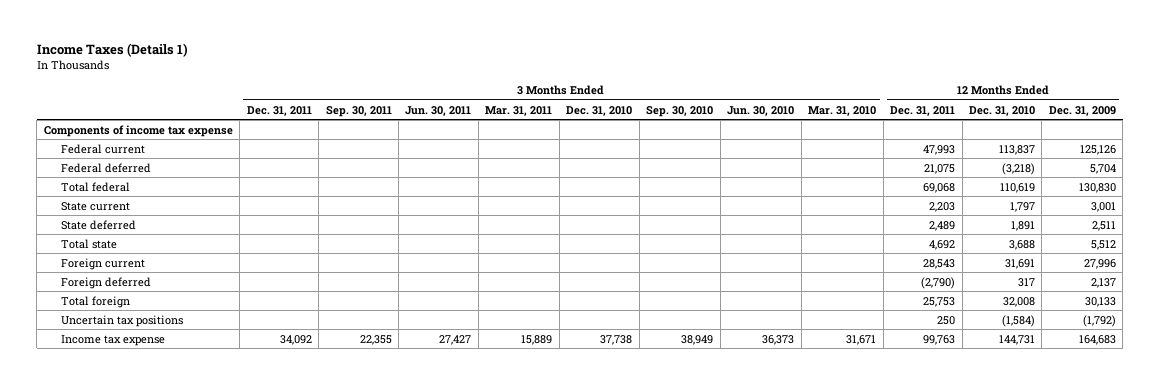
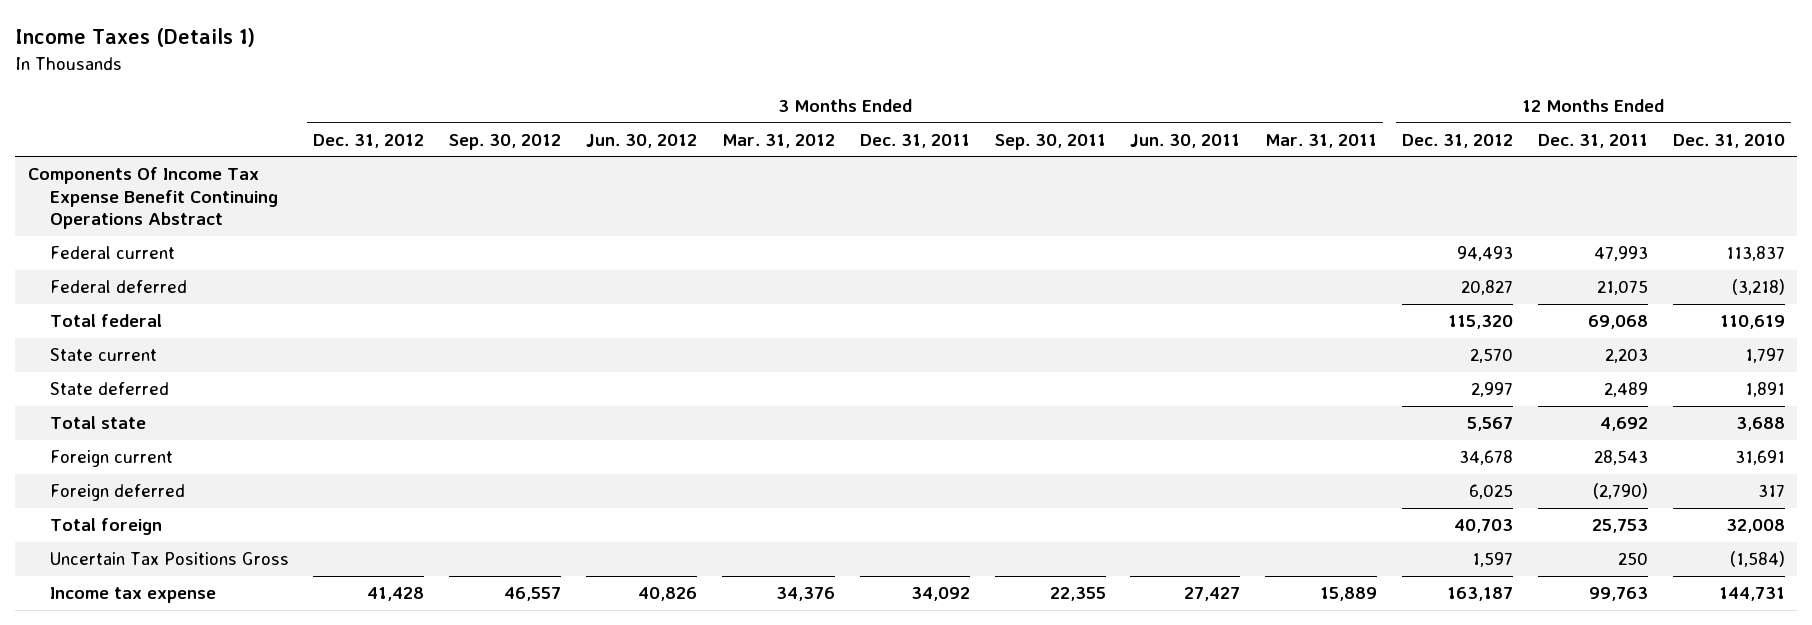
- | 3 Months Ended Dec. 31, 2011 | 3 Months Ended Sep. 30, 2011 | 3 Months Ended Jun. 30, 2011 | 3 Months Ended Mar. 31, 2011 | 3 Months Ended Dec. 31, 2010 | 3 Months Ended Sep. 30, 2010 | 3 Months Ended Jun. 30, 2010 | 3 Months Ended Mar. 31, 2010 | 12 Months Ended Dec. 31, 2011 | 12 Months Ended Dec. 31, 2010 | 12 Months Ended Dec. 31, 2009
+ | 3 Months Ended Dec. 31, 2012 | 3 Months Ended Sep. 30, 2012 | 3 Months Ended Jun. 30, 2012 | 3 Months Ended Mar. 31, 2012 | 3 Months Ended Dec. 31, 2011 | 3 Months Ended Sep. 30, 2011 | 3 Months Ended Jun. 30, 2011 | 3 Months Ended Mar. 31, 2011 | 12 Months Ended Dec. 31, 2012 | 12 Months Ended Dec. 31, 2011 | 12 Months Ended Dec. 31, 2010
- Components of income tax expense
+ Components Of Income Tax Expense Benefit Continuing Operations Abstract
- Uncertain tax positions | | | | | | | | | 250 | (1,584) | (1,792)
+ Uncertain Tax Positions Gross | | | | | | | | | 1,597 | 250 | (1,584)

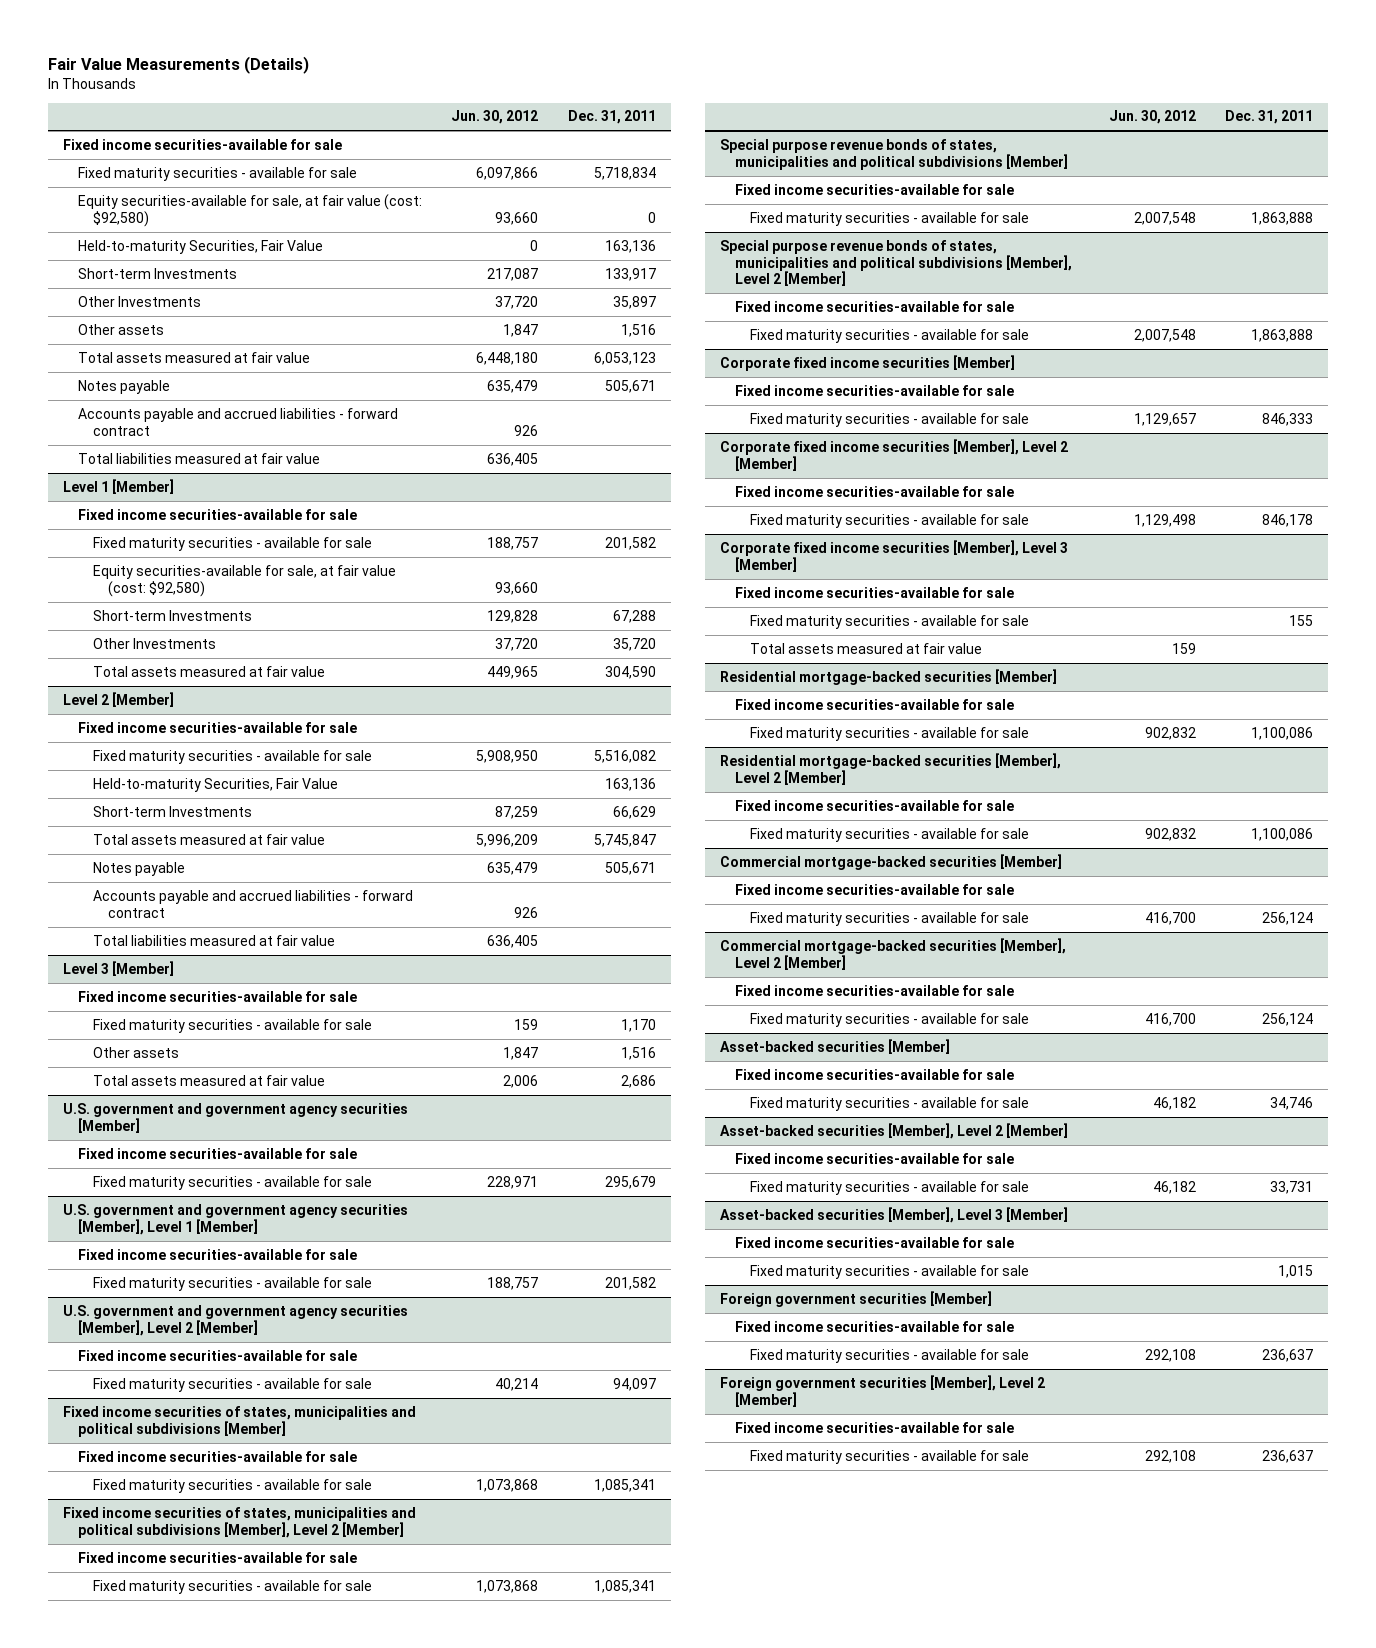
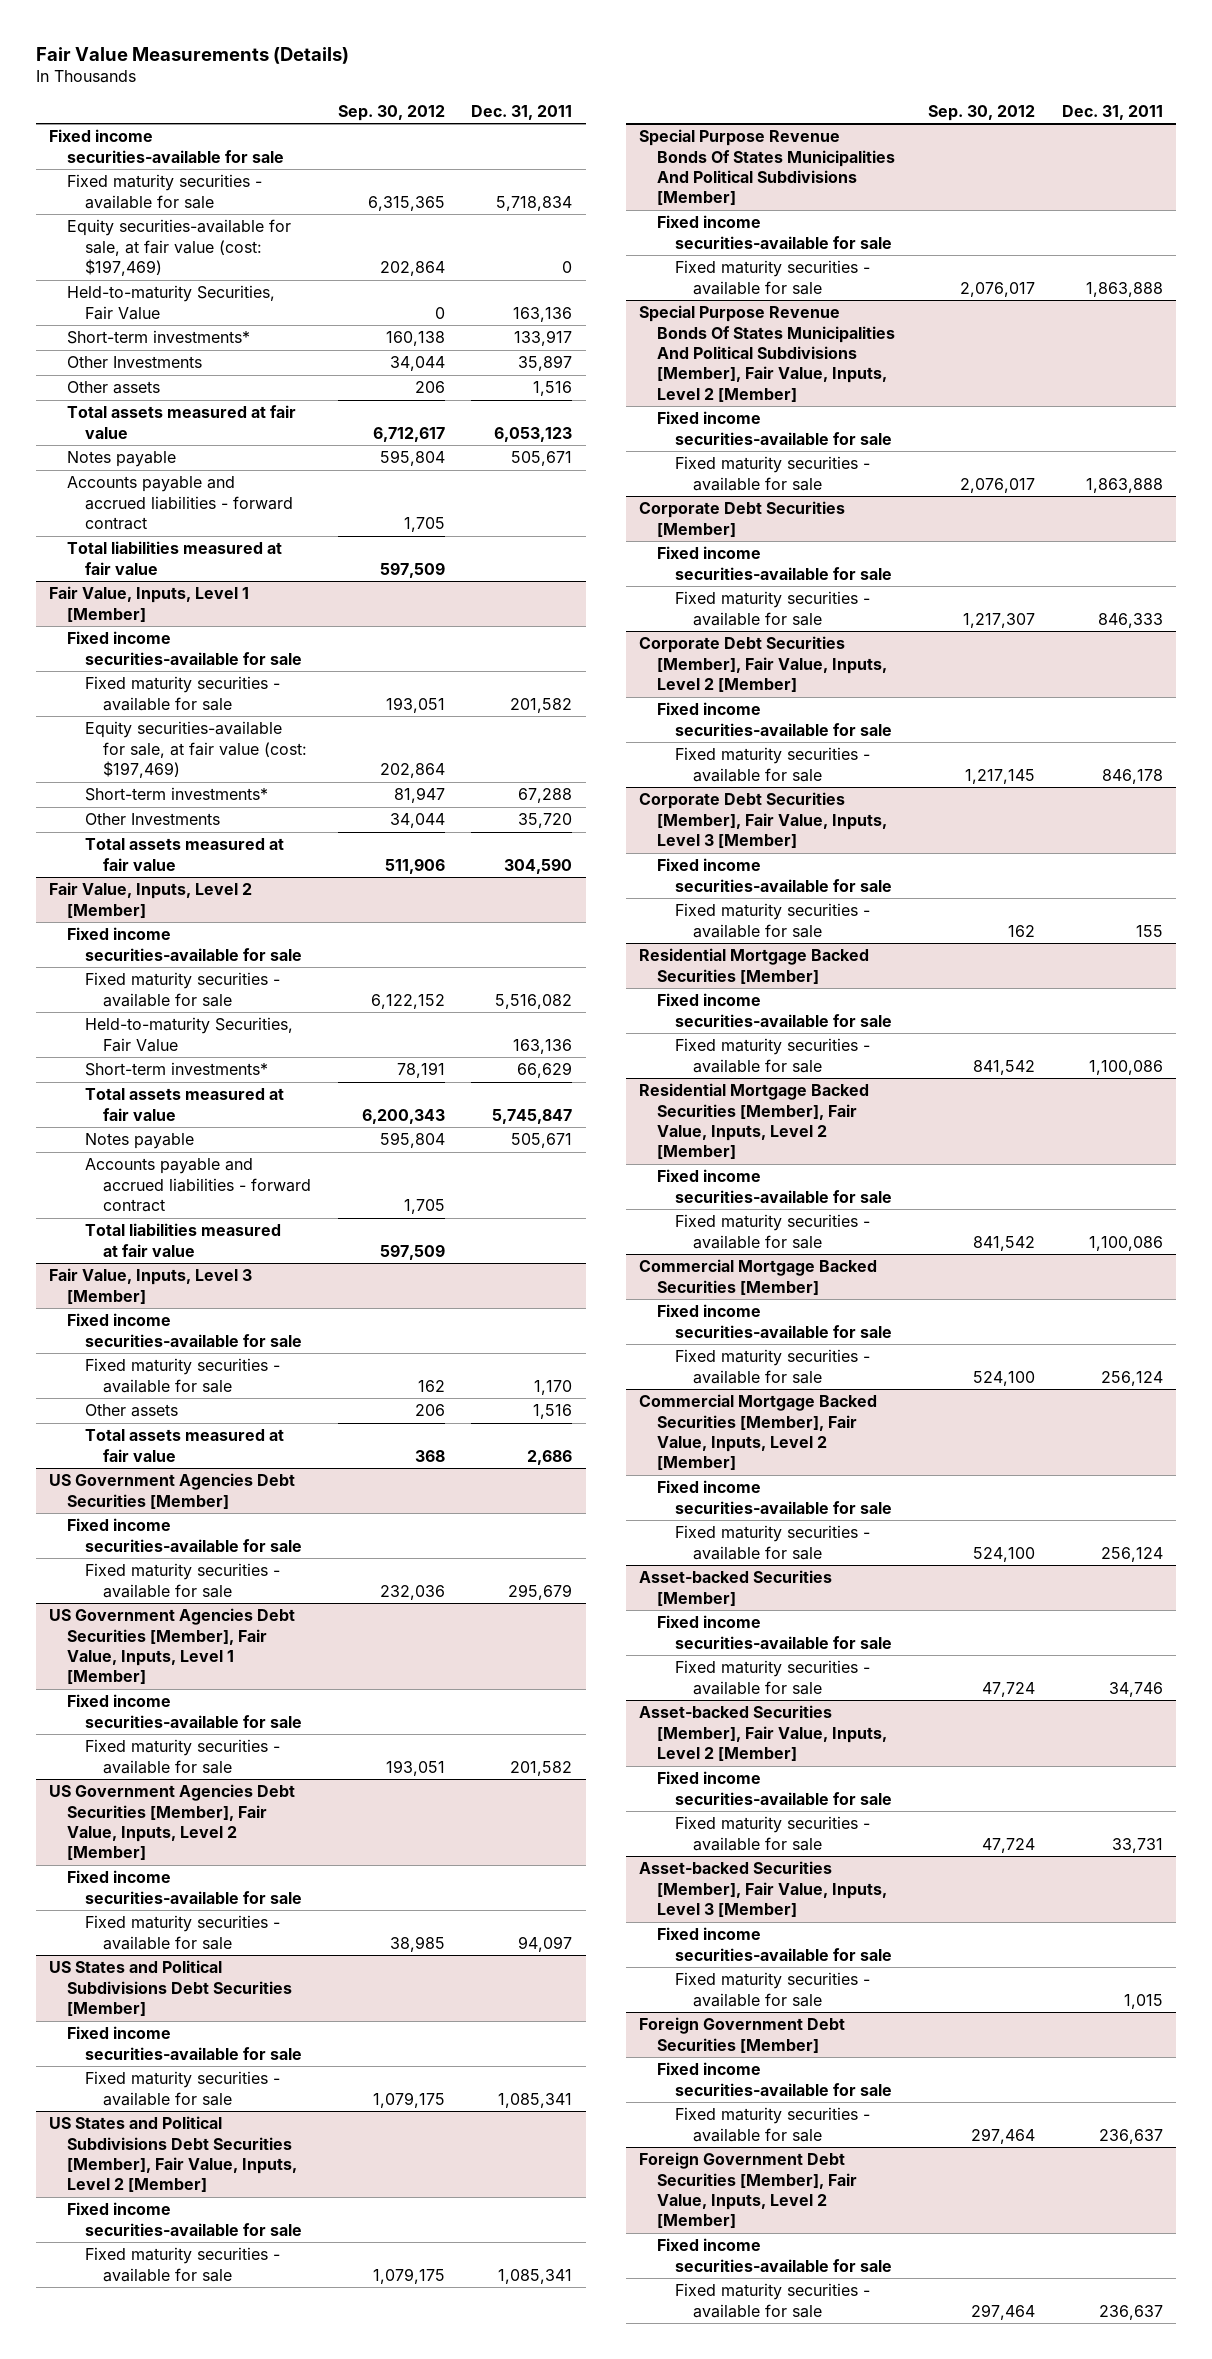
- | Jun. 30, 2012 | Dec. 31, 2011
+ | Sep. 30, 2012 | Dec. 31, 2011
- Equity securities-available for sale, at fair value (cost: $92,580) | 93,660 | 0
+ Equity securities-available for sale, at fair value (cost: $197,469) | 202,864 | 0
- Short-term Investments | 217,087 | 133,917
+ Short-term investments* | 160,138 | 133,917
- Level 1 [Member]
+ Fair Value, Inputs, Level 1 [Member]
- Equity securities-available for sale, at fair value (cost: $92,580) | 93,660 |
- Short-term Investments | 129,828 | 67,288
+ Equity securities-available for sale, at fair value (cost: $197,469) | 202,864 |
+ Short-term investments* | 81,947 | 67,288
- Level 2 [Member]
+ Fair Value, Inputs, Level 2 [Member]
- Short-term Investments | 87,259 | 66,629
+ Short-term investments* | 78,191 | 66,629
- Level 3 [Member]
+ Fair Value, Inputs, Level 3 [Member]
- U.S. government and government agency securities [Member]
+ US Government Agencies Debt Securities [Member]
- U.S. government and government agency securities [Member], Level 1 [Member]
+ US Government Agencies Debt Securities [Member], Fair Value, Inputs, Level 1 [Member]
- U.S. government and government agency securities [Member], Level 2 [Member]
+ US Government Agencies Debt Securities [Member], Fair Value, Inputs, Level 2 [Member]
- Fixed income securities of states, municipalities and political subdivisions [Member]
+ US States and Political Subdivisions Debt Securities [Member]
- Fixed income securities of states, municipalities and political subdivisions [Member], Level 2 [Member]
+ US States and Political Subdivisions Debt Securities [Member], Fair Value, Inputs, Level 2 [Member]
- Special purpose revenue bonds of states, municipalities and political subdivisions [Member]
+ Special Purpose Revenue Bonds Of States Municipalities And Political Subdivisions [Member]
- Special purpose revenue bonds of states, municipalities and political subdivisions [Member], Level 2 [Member]
+ Special Purpose Revenue Bonds Of States Municipalities And Political Subdivisions [Member], Fair Value, Inputs, Level 2 [Member]
- Corporate fixed income securities [Member]
+ Corporate Debt Securities [Member]
- Corporate fixed income securities [Member], Level 2 [Member]
+ Corporate Debt Securities [Member], Fair Value, Inputs, Level 2 [Member]
- Corporate fixed income securities [Member], Level 3 [Member]
+ Corporate Debt Securities [Member], Fair Value, Inputs, Level 3 [Member]
- Total assets measured at fair value | 159 |
- Residential mortgage-backed securities [Member]
+ Residential Mortgage Backed Securities [Member]
- Residential mortgage-backed securities [Member], Level 2 [Member]
+ Residential Mortgage Backed Securities [Member], Fair Value, Inputs, Level 2 [Member]
- Commercial mortgage-backed securities [Member]
+ Commercial Mortgage Backed Securities [Member]
- Commercial mortgage-backed securities [Member], Level 2 [Member]
+ Commercial Mortgage Backed Securities [Member], Fair Value, Inputs, Level 2 [Member]
- Asset-backed securities [Member]
+ Asset-backed Securities [Member]
- Asset-backed securities [Member], Level 2 [Member]
+ Asset-backed Securities [Member], Fair Value, Inputs, Level 2 [Member]
- Asset-backed securities [Member], Level 3 [Member]
+ Asset-backed Securities [Member], Fair Value, Inputs, Level 3 [Member]
- Foreign government securities [Member]
+ Foreign Government Debt Securities [Member]
- Foreign government securities [Member], Level 2 [Member]
+ Foreign Government Debt Securities [Member], Fair Value, Inputs, Level 2 [Member]

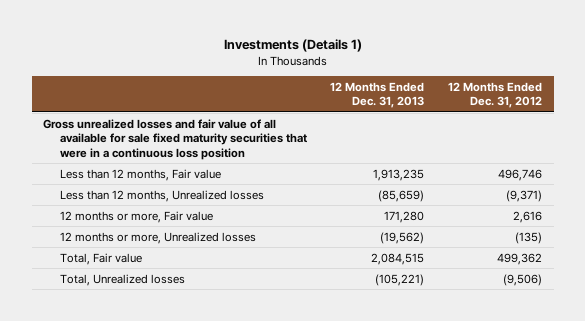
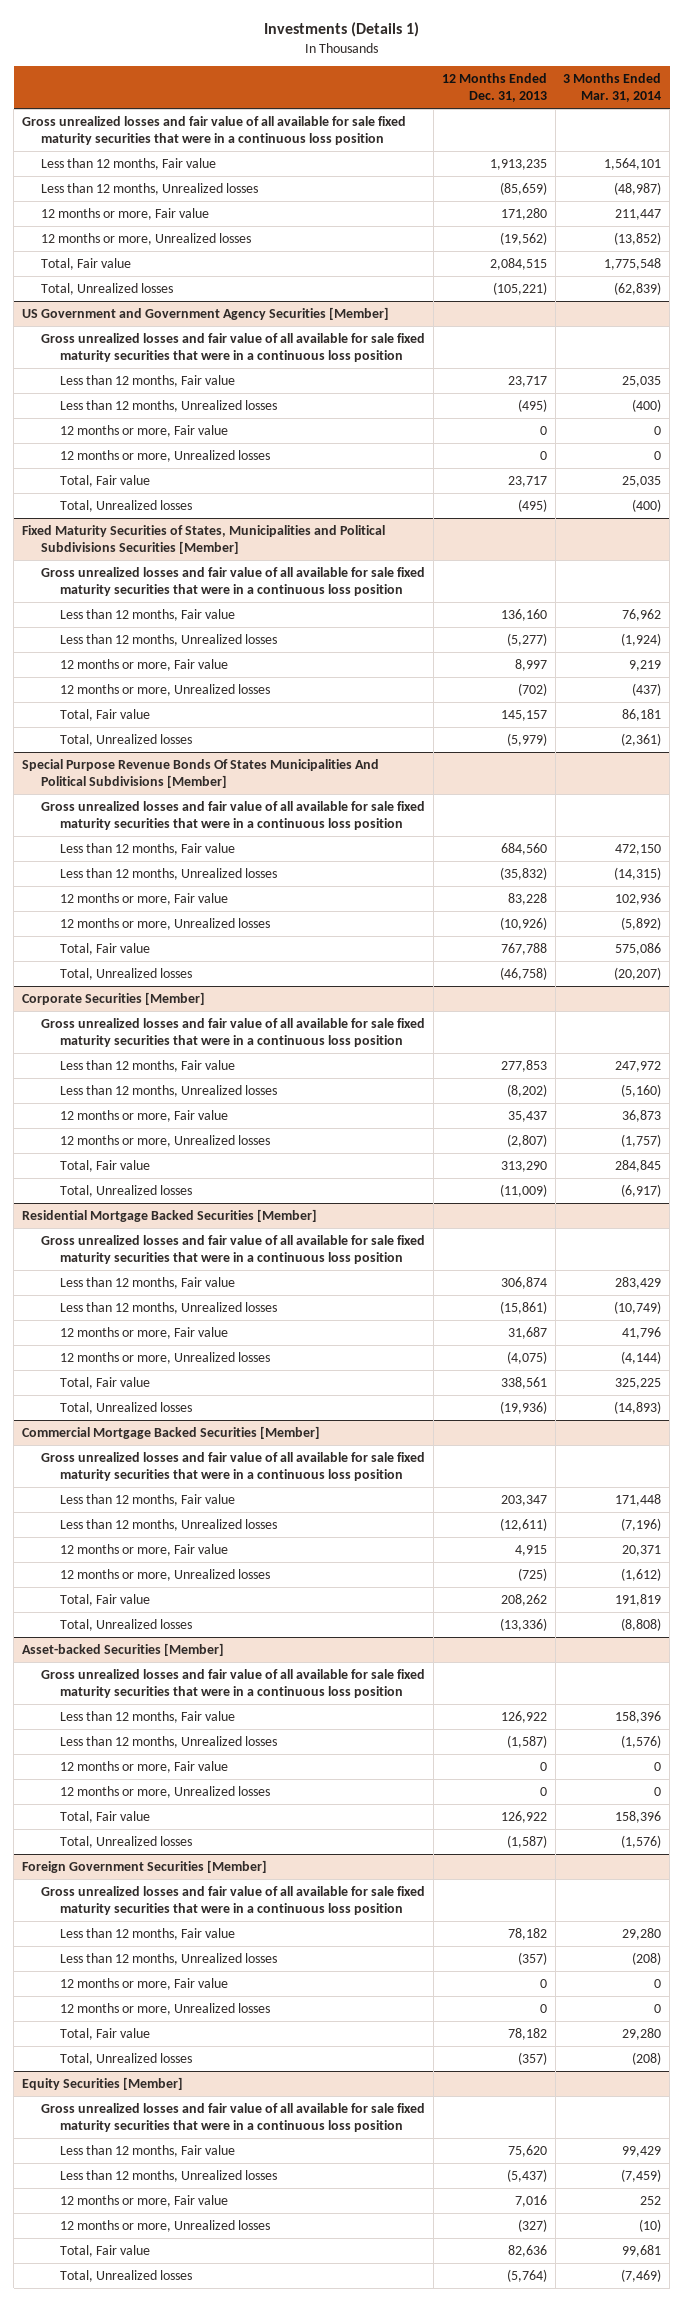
- | 12 Months Ended Dec. 31, 2013 | 12 Months Ended Dec. 31, 2012
+ | 12 Months Ended Dec. 31, 2013 | 3 Months Ended Mar. 31, 2014
+ US Government and Government Agency Securities [Member]
+ Gross unrealized losses and fair value of all available for sale fixed maturity securities that were in a continuous loss position
+ Less than 12 months, Fair value | 23,717 | 25,035
+ Less than 12 months, Unrealized losses | (495) | (400)
+ 12 months or more, Fair value | 0 | 0
+ 12 months or more, Unrealized losses | 0 | 0
+ Total, Fair value | 23,717 | 25,035
+ Total, Unrealized losses | (495) | (400)
+ Fixed Maturity Securities of States, Municipalities and Political Subdivisions Securities [Member]
+ Gross unrealized losses and fair value of all available for sale fixed maturity securities that were in a continuous loss position
+ Less than 12 months, Fair value | 136,160 | 76,962
+ Less than 12 months, Unrealized losses | (5,277) | (1,924)
+ 12 months or more, Fair value | 8,997 | 9,219
+ 12 months or more, Unrealized losses | (702) | (437)
+ Total, Fair value | 145,157 | 86,181
+ Total, Unrealized losses | (5,979) | (2,361)
+ Special Purpose Revenue Bonds Of States Municipalities And Political Subdivisions [Member]
+ Gross unrealized losses and fair value of all available for sale fixed maturity securities that were in a continuous loss position
+ Less than 12 months, Fair value | 684,560 | 472,150
+ Less than 12 months, Unrealized losses | (35,832) | (14,315)
+ 12 months or more, Fair value | 83,228 | 102,936
+ 12 months or more, Unrealized losses | (10,926) | (5,892)
+ Total, Fair value | 767,788 | 575,086
+ Total, Unrealized losses | (46,758) | (20,207)
+ Corporate Securities [Member]
+ Gross unrealized losses and fair value of all available for sale fixed maturity securities that were in a continuous loss position
+ Less than 12 months, Fair value | 277,853 | 247,972
+ Less than 12 months, Unrealized losses | (8,202) | (5,160)
+ 12 months or more, Fair value | 35,437 | 36,873
+ 12 months or more, Unrealized losses | (2,807) | (1,757)
+ Total, Fair value | 313,290 | 284,845
+ Total, Unrealized losses | (11,009) | (6,917)
+ Residential Mortgage Backed Securities [Member]
+ Gross unrealized losses and fair value of all available for sale fixed maturity securities that were in a continuous loss position
+ Less than 12 months, Fair value | 306,874 | 283,429
+ Less than 12 months, Unrealized losses | (15,861) | (10,749)
+ 12 months or more, Fair value | 31,687 | 41,796
+ 12 months or more, Unrealized losses | (4,075) | (4,144)
+ Total, Fair value | 338,561 | 325,225
+ Total, Unrealized losses | (19,936) | (14,893)
+ Commercial Mortgage Backed Securities [Member]
+ Gross unrealized losses and fair value of all available for sale fixed maturity securities that were in a continuous loss position
+ Less than 12 months, Fair value | 203,347 | 171,448
+ Less than 12 months, Unrealized losses | (12,611) | (7,196)
+ 12 months or more, Fair value | 4,915 | 20,371
+ 12 months or more, Unrealized losses | (725) | (1,612)
+ Total, Fair value | 208,262 | 191,819
+ Total, Unrealized losses | (13,336) | (8,808)
+ Asset-backed Securities [Member]
+ Gross unrealized losses and fair value of all available for sale fixed maturity securities that were in a continuous loss position
+ Less than 12 months, Fair value | 126,922 | 158,396
+ Less than 12 months, Unrealized losses | (1,587) | (1,576)
+ 12 months or more, Fair value | 0 | 0
+ 12 months or more, Unrealized losses | 0 | 0
+ Total, Fair value | 126,922 | 158,396
+ Total, Unrealized losses | (1,587) | (1,576)
+ Foreign Government Securities [Member]
+ Gross unrealized losses and fair value of all available for sale fixed maturity securities that were in a continuous loss position
+ Less than 12 months, Fair value | 78,182 | 29,280
+ Less than 12 months, Unrealized losses | (357) | (208)
+ 12 months or more, Fair value | 0 | 0
+ 12 months or more, Unrealized losses | 0 | 0
+ Total, Fair value | 78,182 | 29,280
+ Total, Unrealized losses | (357) | (208)
+ Equity Securities [Member]
+ Gross unrealized losses and fair value of all available for sale fixed maturity securities that were in a continuous loss position
+ Less than 12 months, Fair value | 75,620 | 99,429
+ Less than 12 months, Unrealized losses | (5,437) | (7,459)
+ 12 months or more, Fair value | 7,016 | 252
+ 12 months or more, Unrealized losses | (327) | (10)
+ Total, Fair value | 82,636 | 99,681
+ Total, Unrealized losses | (5,764) | (7,469)

